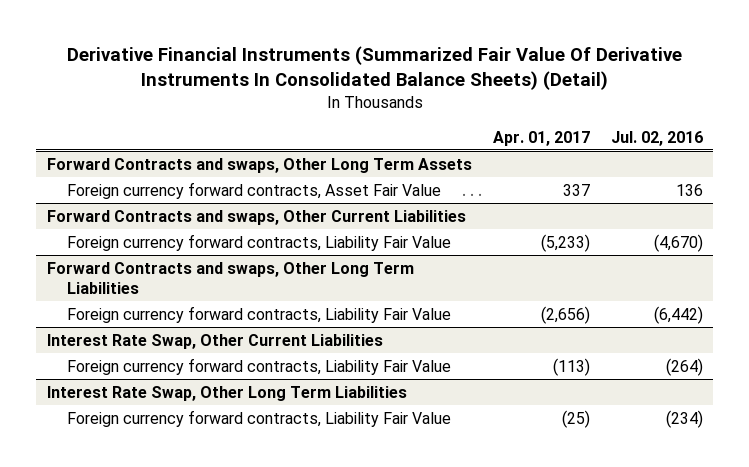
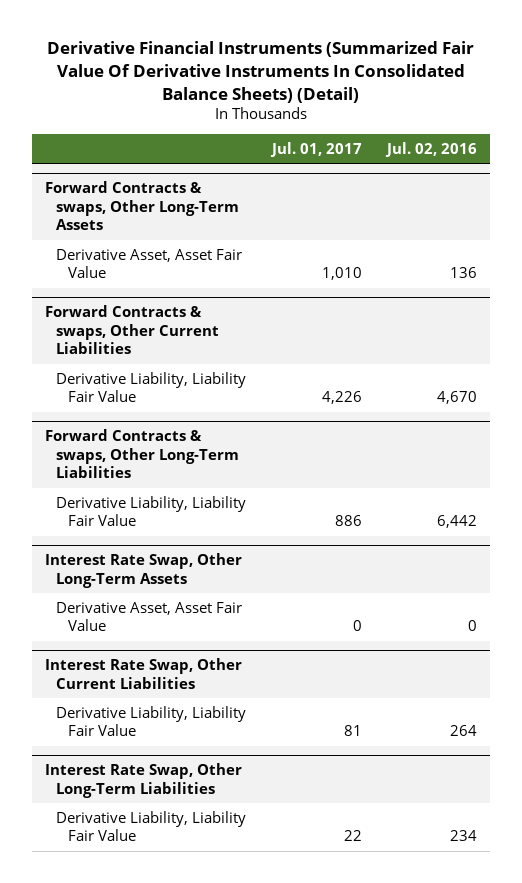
- | Apr. 01, 2017 | Jul. 02, 2016
+ | Jul. 01, 2017 | Jul. 02, 2016
- Forward Contracts and swaps, Other Long Term Assets
- Foreign currency forward contracts, Asset Fair Value | 337 | 136
- Forward Contracts and swaps, Other Current Liabilities
- Foreign currency forward contracts, Liability Fair Value | (5,233) | (4,670)
- Forward Contracts and swaps, Other Long Term Liabilities
- Foreign currency forward contracts, Liability Fair Value | (2,656) | (6,442)
+ Forward Contracts & swaps, Other Long-Term Assets
+ Derivative Asset, Asset Fair Value | 1,010 | 136
+ Forward Contracts & swaps, Other Current Liabilities
+ Derivative Liability, Liability Fair Value | 4,226 | 4,670
+ Forward Contracts & swaps, Other Long-Term Liabilities
+ Derivative Liability, Liability Fair Value | 886 | 6,442
+ Interest Rate Swap, Other Long-Term Assets
+ Derivative Asset, Asset Fair Value | 0 | 0
@ Interest Rate Swap, Other Current Liabilities
- Foreign currency forward contracts, Liability Fair Value | (113) | (264)
- Interest Rate Swap, Other Long Term Liabilities
- Foreign currency forward contracts, Liability Fair Value | (25) | (234)
@ Interest Rate Swap, Other Current Liabilities
+ Derivative Liability, Liability Fair Value | 81 | 264
+ Interest Rate Swap, Other Long-Term Liabilities
+ Derivative Liability, Liability Fair Value | 22 | 234

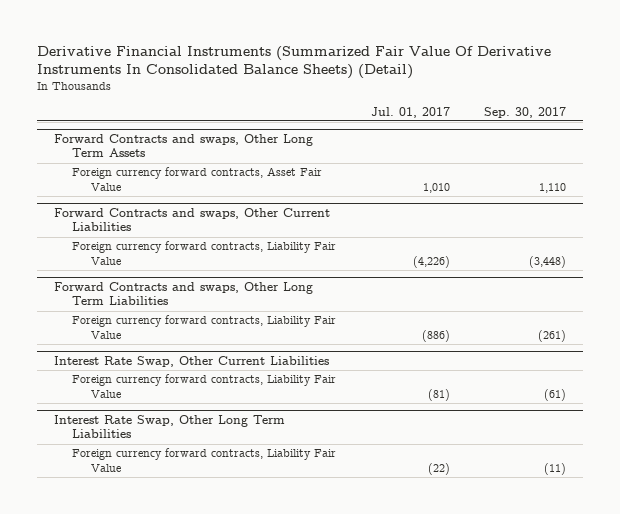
- | Jul. 01, 2017 | Jul. 02, 2016
+ | Jul. 01, 2017 | Sep. 30, 2017
- Forward Contracts & swaps, Other Long-Term Assets
- Derivative Asset, Asset Fair Value | 1,010 | 136
- Forward Contracts & swaps, Other Current Liabilities
- Derivative Liability, Liability Fair Value | 4,226 | 4,670
- Forward Contracts & swaps, Other Long-Term Liabilities
- Derivative Liability, Liability Fair Value | 886 | 6,442
- Interest Rate Swap, Other Long-Term Assets
- Derivative Asset, Asset Fair Value | 0 | 0
+ Forward Contracts and swaps, Other Long Term Assets
+ Foreign currency forward contracts, Asset Fair Value | 1,010 | 1,110
+ Forward Contracts and swaps, Other Current Liabilities
+ Foreign currency forward contracts, Liability Fair Value | (4,226) | (3,448)
+ Forward Contracts and swaps, Other Long Term Liabilities
+ Foreign currency forward contracts, Liability Fair Value | (886) | (261)
@ Interest Rate Swap, Other Current Liabilities
- Derivative Liability, Liability Fair Value | 81 | 264
- Interest Rate Swap, Other Long-Term Liabilities
- Derivative Liability, Liability Fair Value | 22 | 234
@ Interest Rate Swap, Other Current Liabilities
+ Foreign currency forward contracts, Liability Fair Value | (81) | (61)
+ Interest Rate Swap, Other Long Term Liabilities
+ Foreign currency forward contracts, Liability Fair Value | (22) | (11)

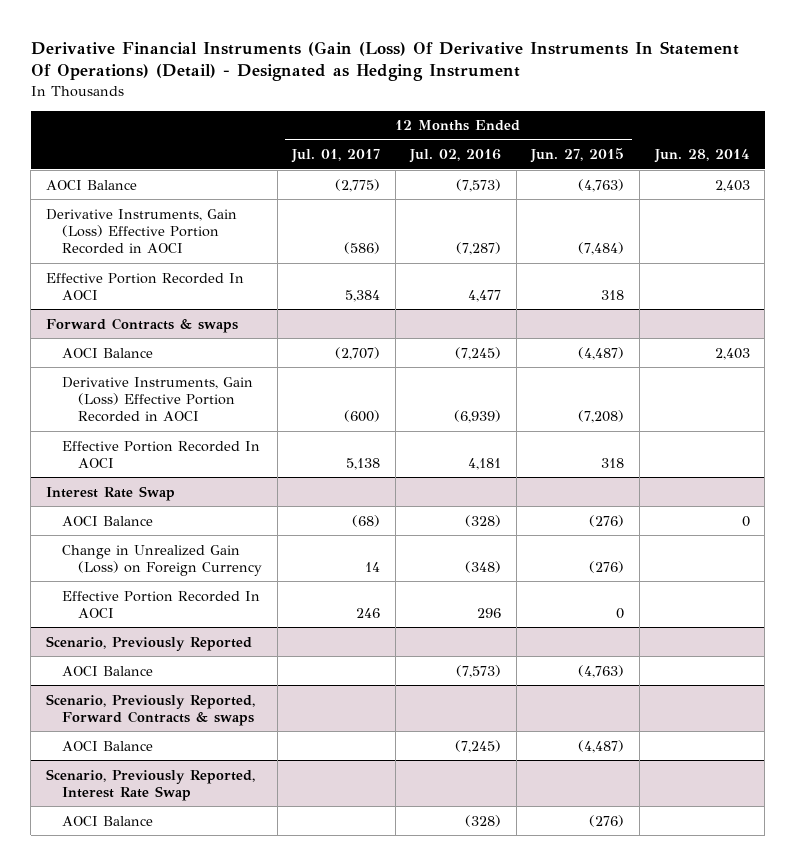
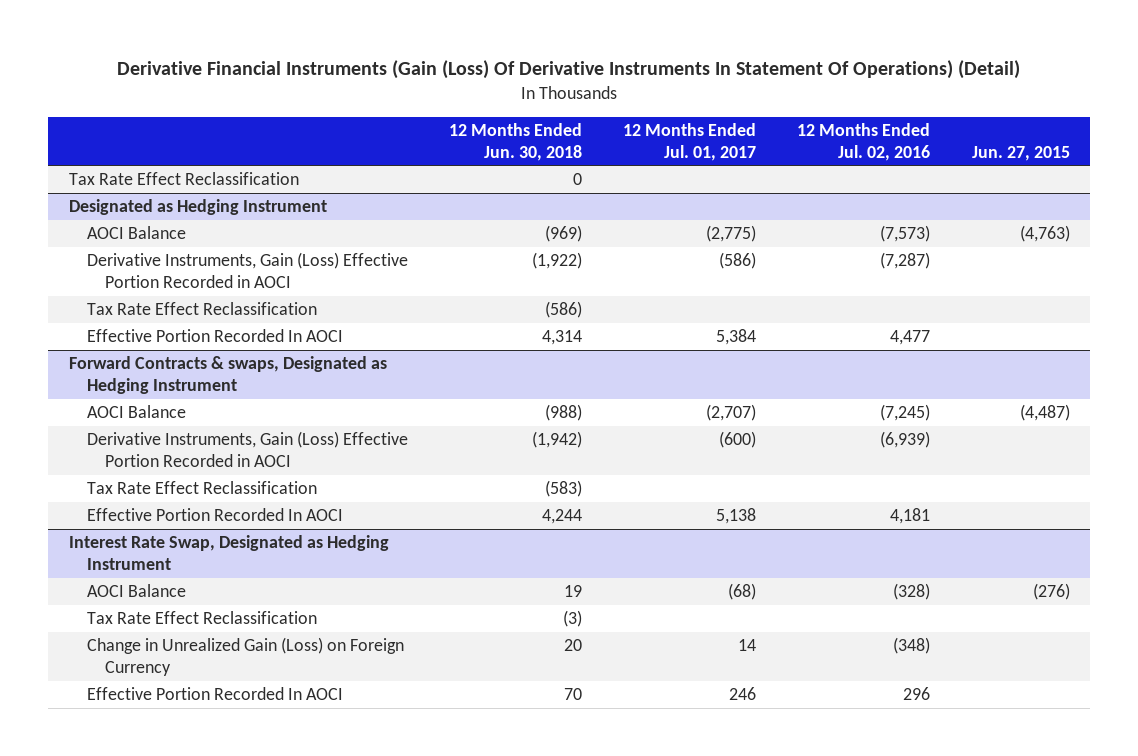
- Derivative Financial Instruments (Gain (Loss) Of Derivative Instruments In Statement Of Operations) (Detail) - Designated as Hedging Instrument
+ Derivative Financial Instruments (Gain (Loss) Of Derivative Instruments In Statement Of Operations) (Detail)
- | 12 Months Ended Jul. 01, 2017 | 12 Months Ended Jul. 02, 2016 | 12 Months Ended Jun. 27, 2015 | Jun. 28, 2014
+ | 12 Months Ended Jun. 30, 2018 | 12 Months Ended Jul. 01, 2017 | 12 Months Ended Jul. 02, 2016 | Jun. 27, 2015
+ Tax Rate Effect Reclassification | 0 | | |
+ Designated as Hedging Instrument
+ Tax Rate Effect Reclassification | (586) | | |
- Forward Contracts & swaps
+ Forward Contracts & swaps, Designated as Hedging Instrument
+ Tax Rate Effect Reclassification | (583) | | |
- Interest Rate Swap
+ Interest Rate Swap, Designated as Hedging Instrument
+ Tax Rate Effect Reclassification | (3) | | |
- Scenario, Previously Reported
- AOCI Balance | | (7,573) | (4,763) |
- Scenario, Previously Reported, Forward Contracts & swaps
- AOCI Balance | | (7,245) | (4,487) |
- Scenario, Previously Reported, Interest Rate Swap
- AOCI Balance | | (328) | (276) |

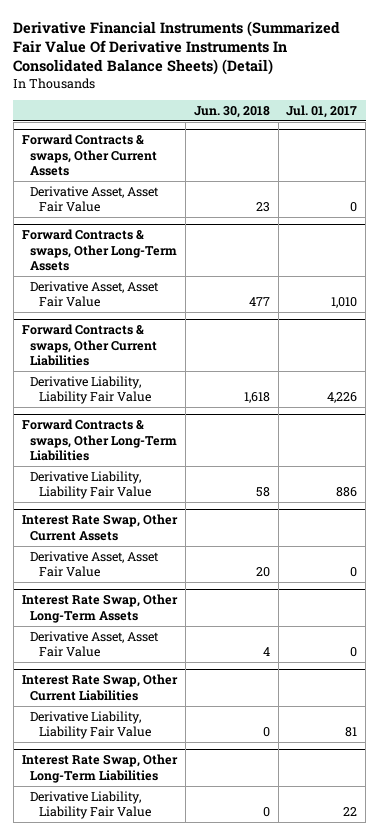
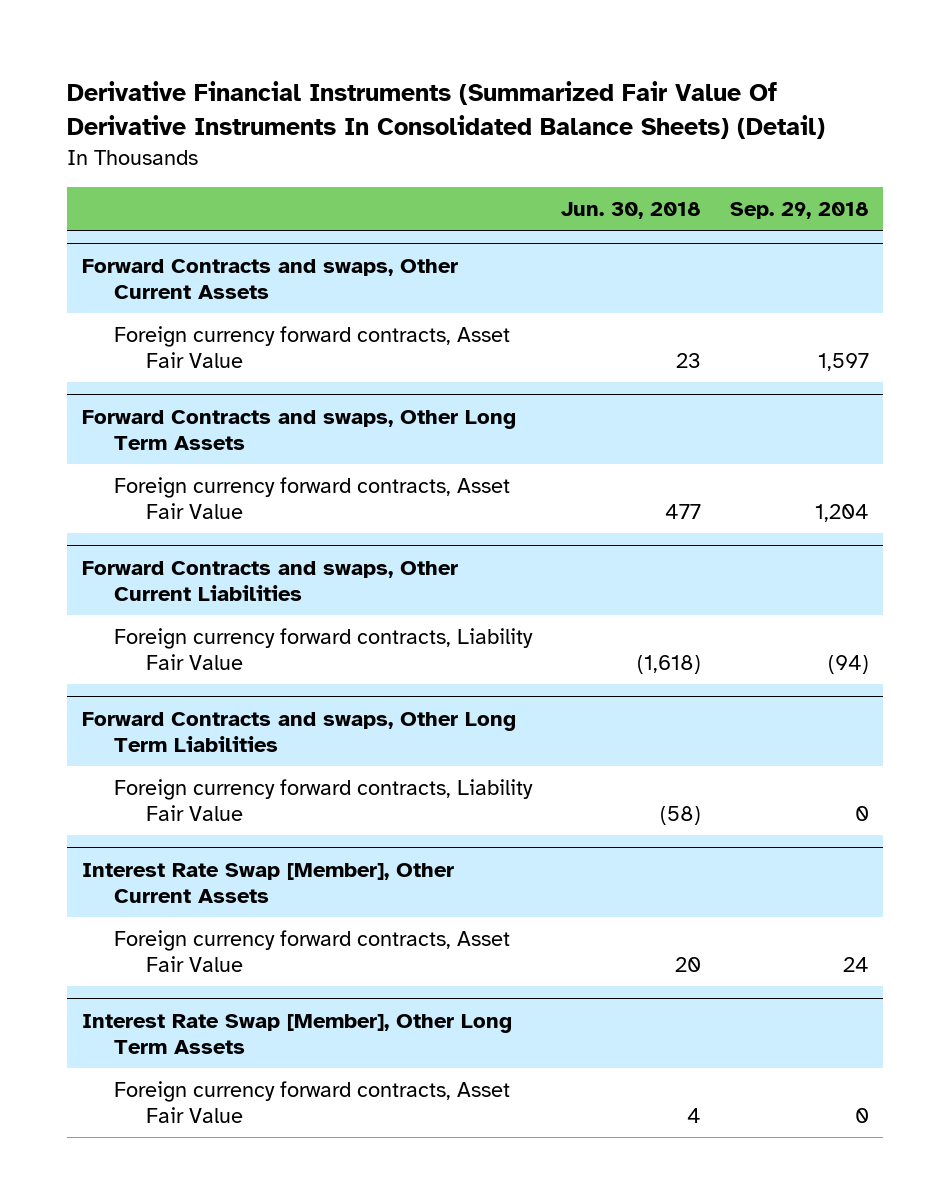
- | Jun. 30, 2018 | Jul. 01, 2017
+ | Jun. 30, 2018 | Sep. 29, 2018
- Forward Contracts & swaps, Other Current Assets
- Derivative Asset, Asset Fair Value | 23 | 0
- Forward Contracts & swaps, Other Long-Term Assets
- Derivative Asset, Asset Fair Value | 477 | 1,010
- Forward Contracts & swaps, Other Current Liabilities
- Derivative Liability, Liability Fair Value | 1,618 | 4,226
- Forward Contracts & swaps, Other Long-Term Liabilities
- Derivative Liability, Liability Fair Value | 58 | 886
- Interest Rate Swap, Other Current Assets
- Derivative Asset, Asset Fair Value | 20 | 0
- Interest Rate Swap, Other Long-Term Assets
- Derivative Asset, Asset Fair Value | 4 | 0
- Interest Rate Swap, Other Current Liabilities
- Derivative Liability, Liability Fair Value | 0 | 81
- Interest Rate Swap, Other Long-Term Liabilities
- Derivative Liability, Liability Fair Value | 0 | 22
+ Forward Contracts and swaps, Other Current Assets
+ Foreign currency forward contracts, Asset Fair Value | 23 | 1,597
+ Forward Contracts and swaps, Other Long Term Assets
+ Foreign currency forward contracts, Asset Fair Value | 477 | 1,204
+ Forward Contracts and swaps, Other Current Liabilities
+ Foreign currency forward contracts, Liability Fair Value | (1,618) | (94)
+ Forward Contracts and swaps, Other Long Term Liabilities
+ Foreign currency forward contracts, Liability Fair Value | (58) | 0
+ Interest Rate Swap [Member], Other Current Assets
+ Foreign currency forward contracts, Asset Fair Value | 20 | 24
+ Interest Rate Swap [Member], Other Long Term Assets
+ Foreign currency forward contracts, Asset Fair Value | 4 | 0

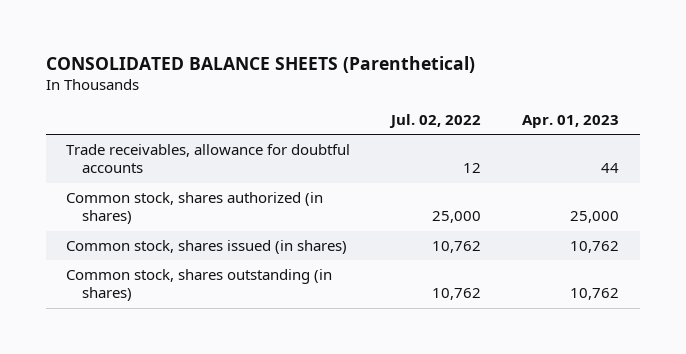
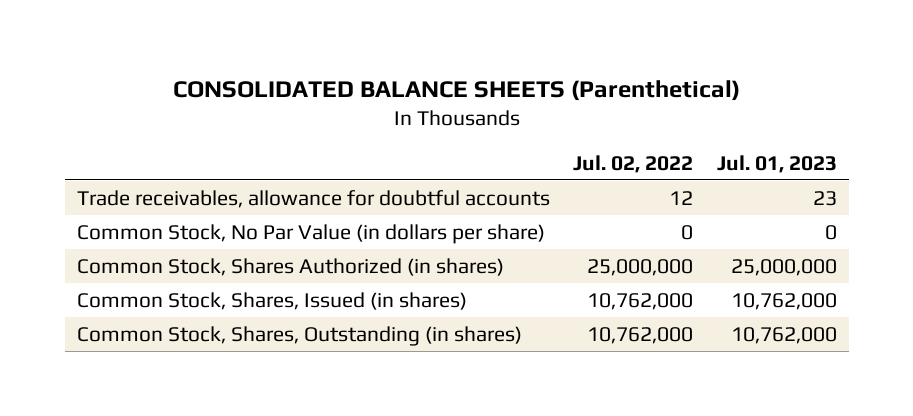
- | Jul. 02, 2022 | Apr. 01, 2023
+ | Jul. 02, 2022 | Jul. 01, 2023
- Common stock, shares authorized (in shares) | 25,000 | 25,000
- Common stock, shares issued (in shares) | 10,762 | 10,762
- Common stock, shares outstanding (in shares) | 10,762 | 10,762
+ Common Stock, No Par Value (in dollars per share) | 0 | 0
+ Common Stock, Shares Authorized (in shares) | 25,000,000 | 25,000,000
+ Common Stock, Shares, Issued (in shares) | 10,762,000 | 10,762,000
+ Common Stock, Shares, Outstanding (in shares) | 10,762,000 | 10,762,000

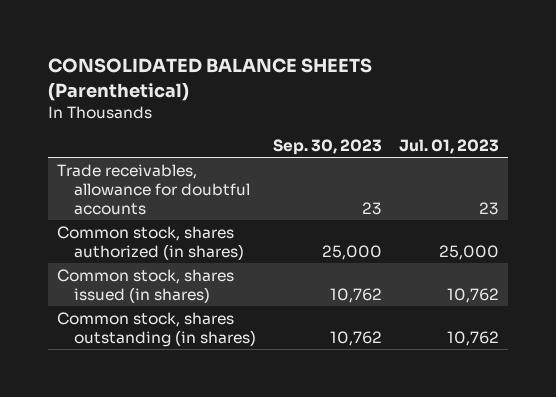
- | Jul. 02, 2022 | Jul. 01, 2023
+ | Sep. 30, 2023 | Jul. 01, 2023
- Common Stock, No Par Value (in dollars per share) | 0 | 0
- Common Stock, Shares Authorized (in shares) | 25,000,000 | 25,000,000
- Common Stock, Shares, Issued (in shares) | 10,762,000 | 10,762,000
- Common Stock, Shares, Outstanding (in shares) | 10,762,000 | 10,762,000
+ Common stock, shares authorized (in shares) | 25,000 | 25,000
+ Common stock, shares issued (in shares) | 10,762 | 10,762
+ Common stock, shares outstanding (in shares) | 10,762 | 10,762

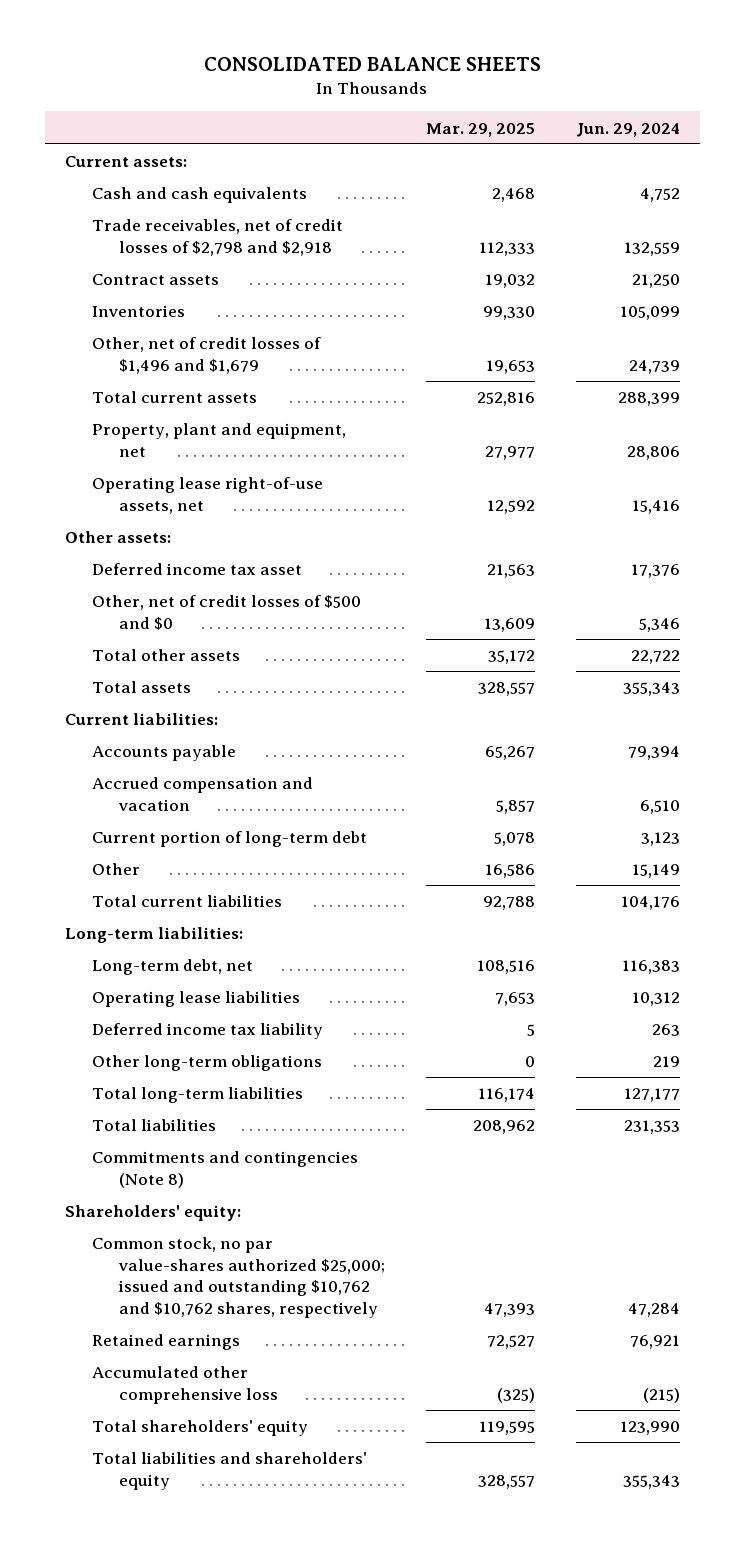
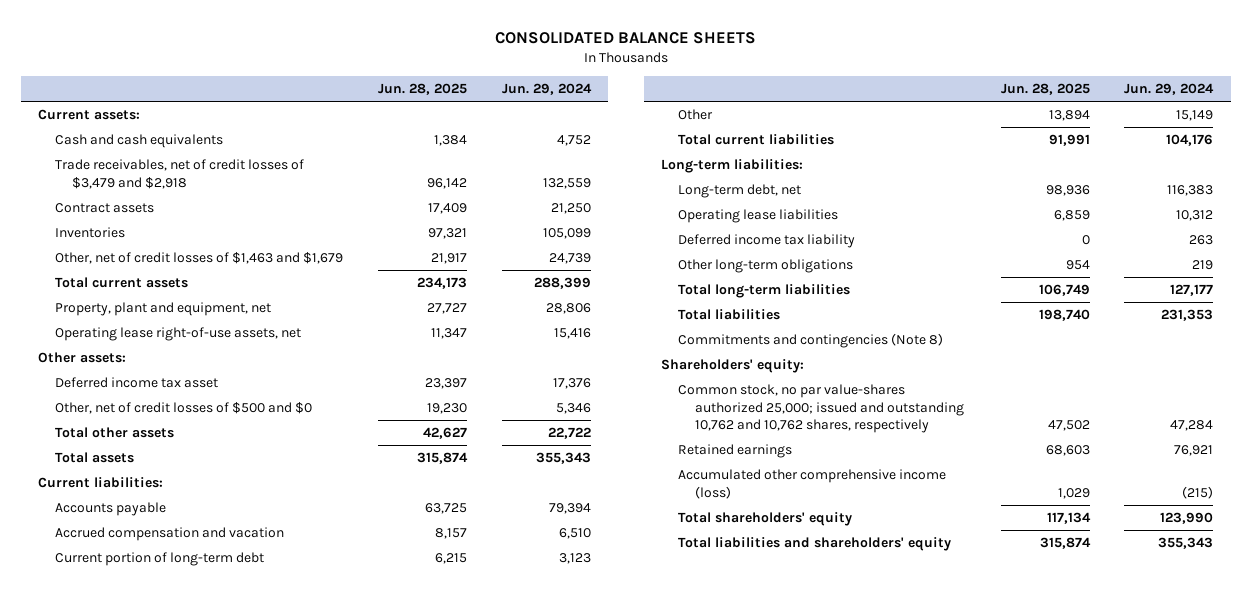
- | Mar. 29, 2025 | Jun. 29, 2024
+ | Jun. 28, 2025 | Jun. 29, 2024
- Trade receivables, net of credit losses of $2,798 and $2,918 | 112,333 | 132,559
+ Trade receivables, net of credit losses of $3,479 and $2,918 | 96,142 | 132,559
- Other, net of credit losses of $1,496 and $1,679 | 19,653 | 24,739
+ Other, net of credit losses of $1,463 and $1,679 | 21,917 | 24,739
- Common stock, no par value-shares authorized $25,000; issued and outstanding $10,762 and $10,762 shares, respectively | 47,393 | 47,284
+ Common stock, no par value-shares authorized 25,000; issued and outstanding 10,762 and 10,762 shares, respectively | 47,502 | 47,284
- Accumulated other comprehensive loss | (325) | (215)
+ Accumulated other comprehensive income (loss) | 1,029 | (215)

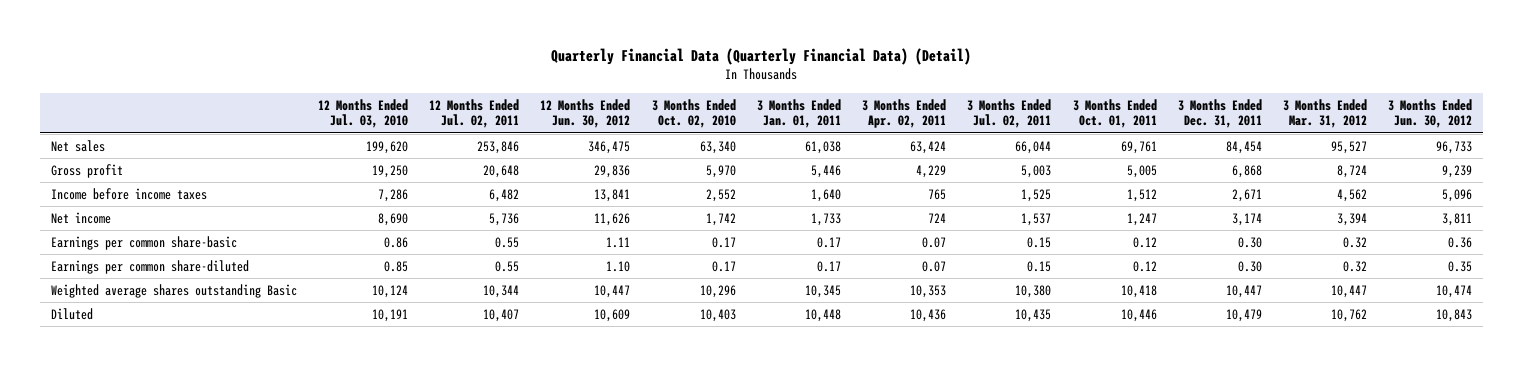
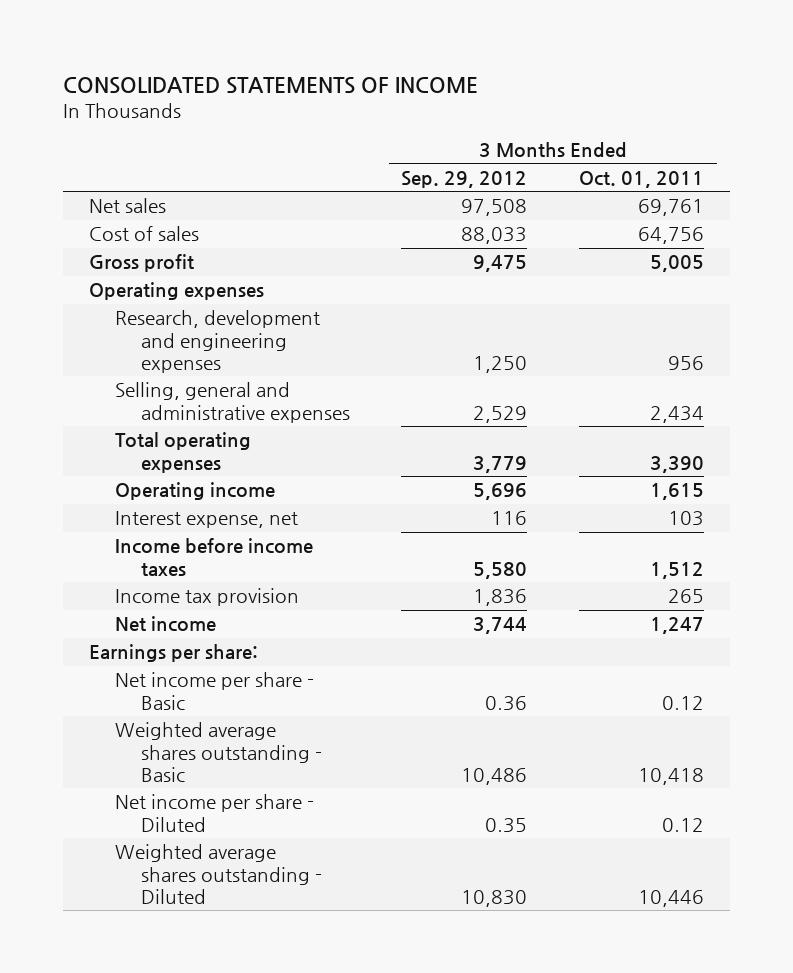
- Quarterly Financial Data (Quarterly Financial Data) (Detail)
+ CONSOLIDATED STATEMENTS OF INCOME
- | 12 Months Ended Jul. 03, 2010 | 12 Months Ended Jul. 02, 2011 | 12 Months Ended Jun. 30, 2012 | 3 Months Ended Oct. 02, 2010 | 3 Months Ended Jan. 01, 2011 | 3 Months Ended Apr. 02, 2011 | 3 Months Ended Jul. 02, 2011 | 3 Months Ended Oct. 01, 2011 | 3 Months Ended Dec. 31, 2011 | 3 Months Ended Mar. 31, 2012 | 3 Months Ended Jun. 30, 2012
+ | 3 Months Ended Sep. 29, 2012 | 3 Months Ended Oct. 01, 2011
+ Cost of sales | 88,033 | 64,756
+ Operating expenses
+ Research, development and engineering expenses | 1,250 | 956
+ Selling, general and administrative expenses | 2,529 | 2,434
+ Total operating expenses | 3,779 | 3,390
+ Operating income | 5,696 | 1,615
+ Interest expense, net | 116 | 103
+ Income tax provision | 1,836 | 265
- Earnings per common share-basic | 0.86 | 0.55 | 1.11 | 0.17 | 0.17 | 0.07 | 0.15 | 0.12 | 0.30 | 0.32 | 0.36
- Earnings per common share-diluted | 0.85 | 0.55 | 1.10 | 0.17 | 0.17 | 0.07 | 0.15 | 0.12 | 0.30 | 0.32 | 0.35
- Weighted average shares outstanding Basic | 10,124 | 10,344 | 10,447 | 10,296 | 10,345 | 10,353 | 10,380 | 10,418 | 10,447 | 10,447 | 10,474
- Diluted | 10,191 | 10,407 | 10,609 | 10,403 | 10,448 | 10,436 | 10,435 | 10,446 | 10,479 | 10,762 | 10,843
+ Earnings per share:
+ Net income per share - Basic | 0.36 | 0.12
+ Weighted average shares outstanding - Basic | 10,486 | 10,418
+ Net income per share - Diluted | 0.35 | 0.12
+ Weighted average shares outstanding - Diluted | 10,830 | 10,446

